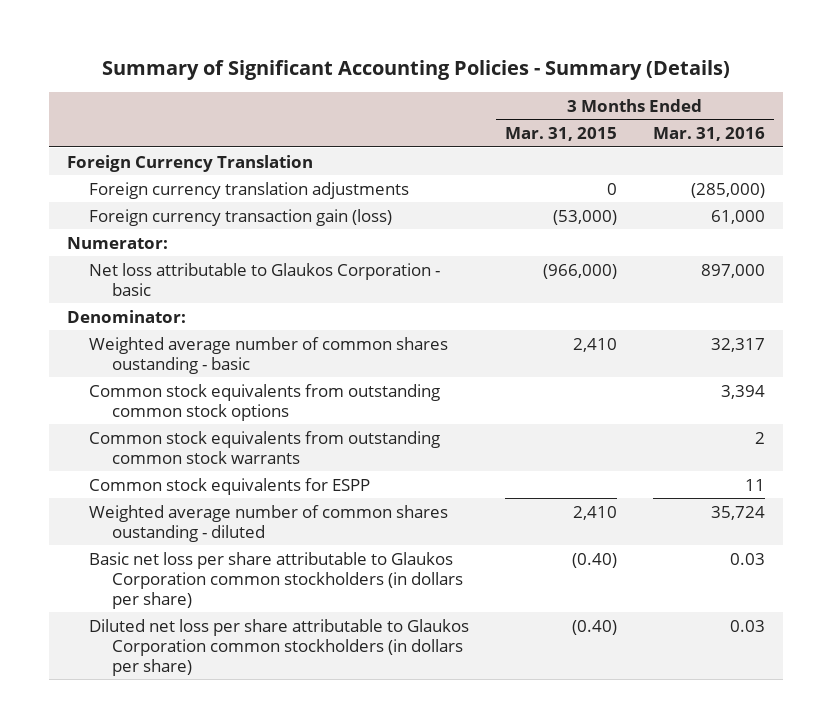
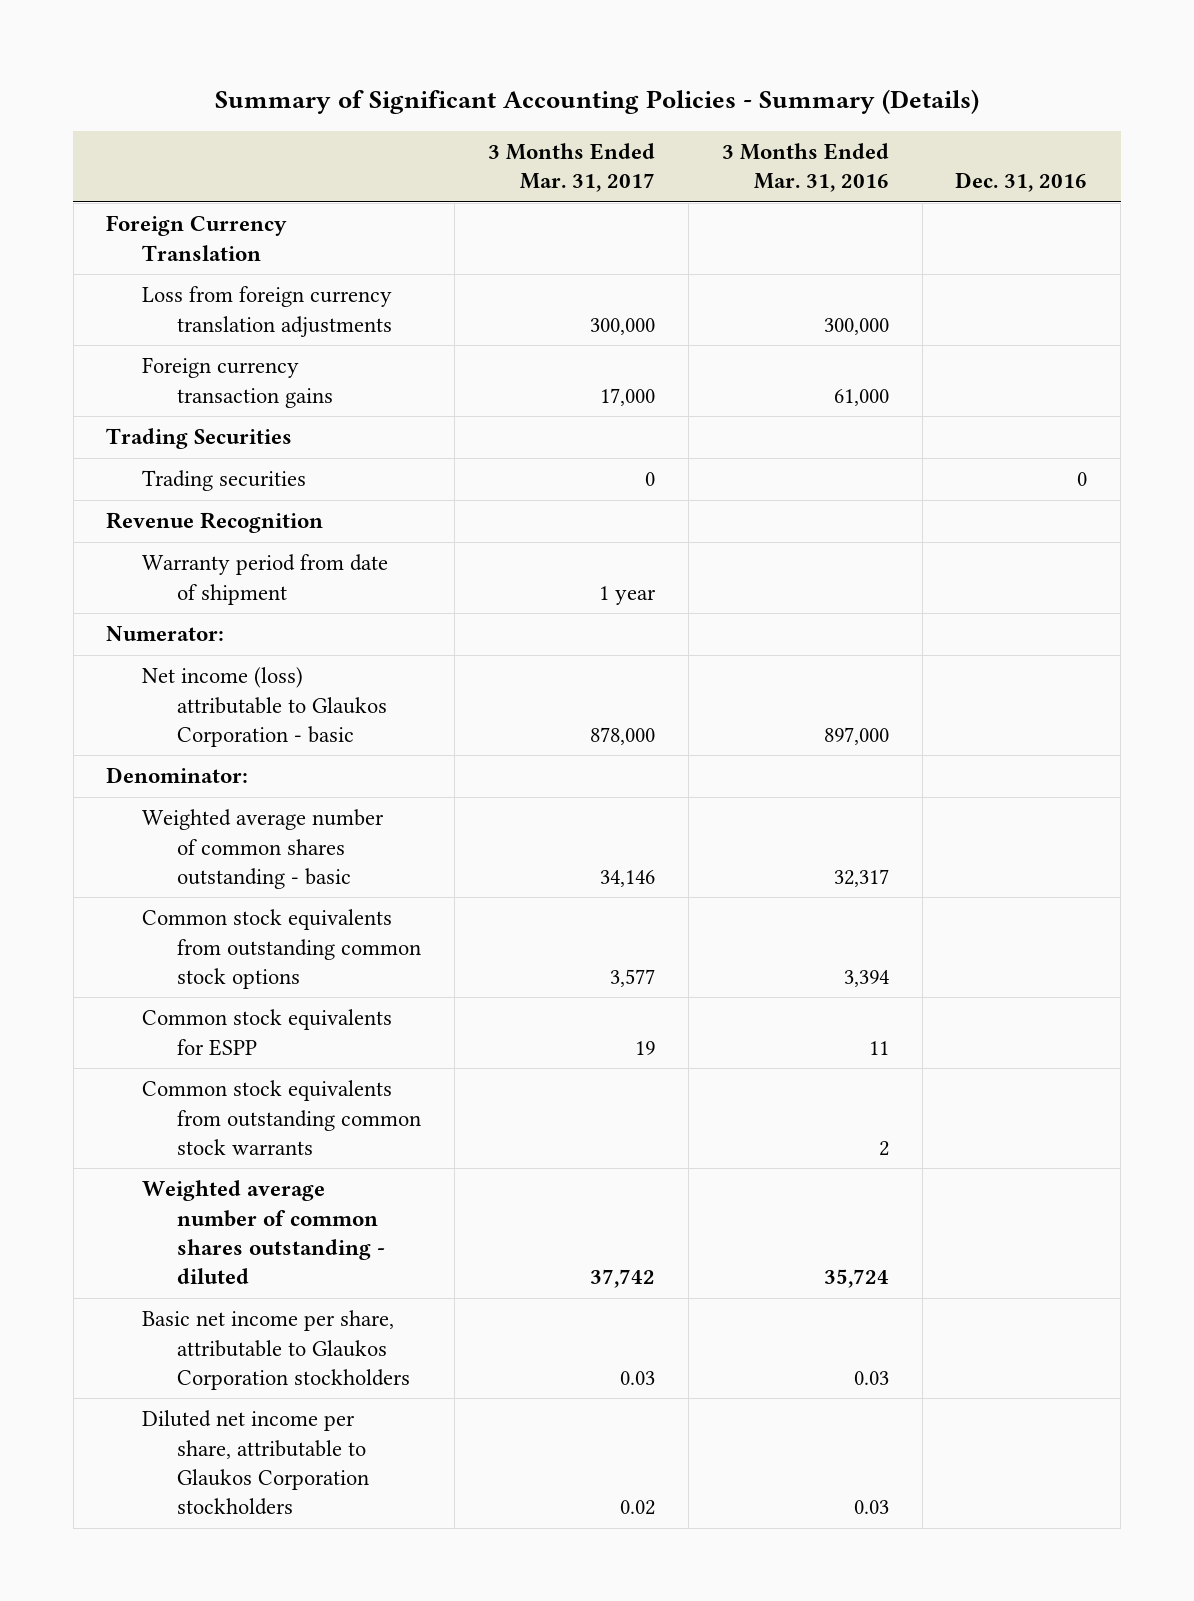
- | 3 Months Ended Mar. 31, 2015 | 3 Months Ended Mar. 31, 2016
+ | 3 Months Ended Mar. 31, 2017 | 3 Months Ended Mar. 31, 2016 | Dec. 31, 2016
- Foreign currency translation adjustments | 0 | (285,000)
- Foreign currency transaction gain (loss) | (53,000) | 61,000
+ Loss from foreign currency translation adjustments | 300,000 | 300,000 |
+ Foreign currency transaction gains | 17,000 | 61,000 |
+ Trading Securities
+ Trading securities | 0 | | 0
+ Revenue Recognition
+ Warranty period from date of shipment | 1 year | |
- Net loss attributable to Glaukos Corporation - basic | (966,000) | 897,000
+ Net income (loss) attributable to Glaukos Corporation - basic | 878,000 | 897,000 |
- Weighted average number of common shares oustanding - basic | 2,410 | 32,317
+ Weighted average number of common shares outstanding - basic | 34,146 | 32,317 |
- Weighted average number of common shares oustanding - diluted | 2,410 | 35,724
- Basic net loss per share attributable to Glaukos Corporation common stockholders (in dollars per share) | (0.40) | 0.03
- Diluted net loss per share attributable to Glaukos Corporation common stockholders (in dollars per share) | (0.40) | 0.03
moved down: Common stock equivalents from outstanding common stock warrants | | 2 |
+ Weighted average number of common shares outstanding - diluted | 37,742 | 35,724 |
+ Basic net income per share, attributable to Glaukos Corporation stockholders | 0.03 | 0.03 |
+ Diluted net income per share, attributable to Glaukos Corporation stockholders | 0.02 | 0.03 |

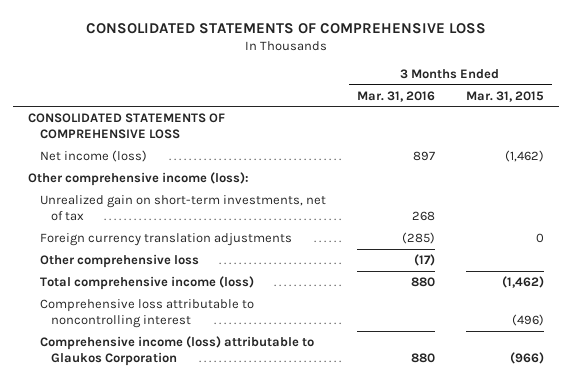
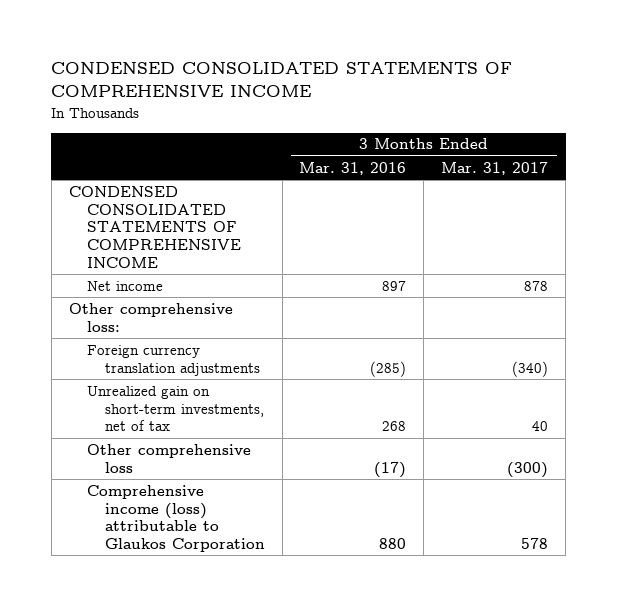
- CONSOLIDATED STATEMENTS OF COMPREHENSIVE LOSS
+ CONDENSED CONSOLIDATED STATEMENTS OF COMPREHENSIVE INCOME
- | 3 Months Ended Mar. 31, 2016 | 3 Months Ended Mar. 31, 2015
+ | 3 Months Ended Mar. 31, 2016 | 3 Months Ended Mar. 31, 2017
- CONSOLIDATED STATEMENTS OF COMPREHENSIVE LOSS
- Net income (loss) | 897 | (1,462)
- Other comprehensive income (loss):
+ CONDENSED CONSOLIDATED STATEMENTS OF COMPREHENSIVE INCOME
+ Net income | 897 | 878
+ Other comprehensive loss:
moved down: Unrealized gain on short-term investments, net of tax | 268 | 40
- Total comprehensive income (loss) | 880 | (1,462)
- Comprehensive loss attributable to noncontrolling interest | | (496)

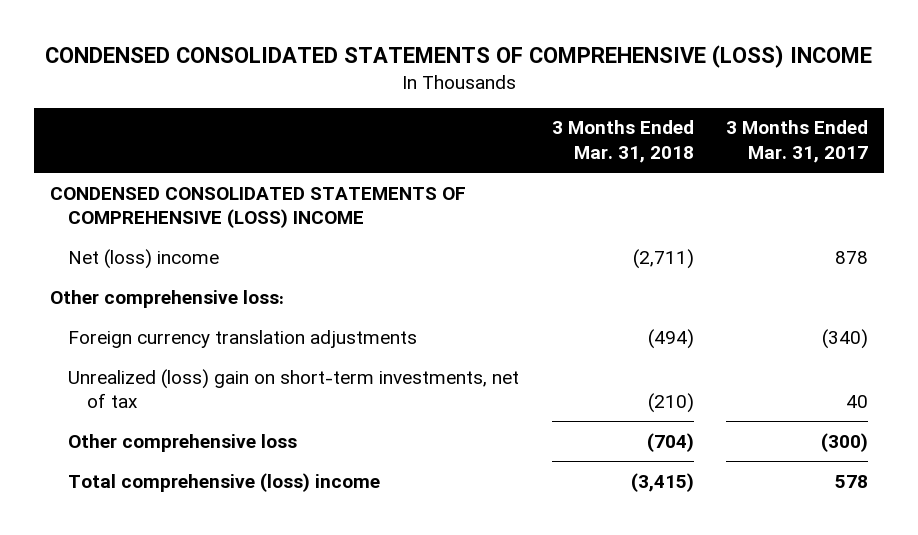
- CONDENSED CONSOLIDATED STATEMENTS OF COMPREHENSIVE INCOME
+ CONDENSED CONSOLIDATED STATEMENTS OF COMPREHENSIVE (LOSS) INCOME
- | 3 Months Ended Mar. 31, 2016 | 3 Months Ended Mar. 31, 2017
+ | 3 Months Ended Mar. 31, 2018 | 3 Months Ended Mar. 31, 2017
- CONDENSED CONSOLIDATED STATEMENTS OF COMPREHENSIVE INCOME
- Net income | 897 | 878
+ CONDENSED CONSOLIDATED STATEMENTS OF COMPREHENSIVE (LOSS) INCOME
+ Net (loss) income | (2,711) | 878
- Unrealized gain on short-term investments, net of tax | 268 | 40
+ Unrealized (loss) gain on short-term investments, net of tax | (210) | 40
- Comprehensive income (loss) attributable to Glaukos Corporation | 880 | 578
+ Total comprehensive (loss) income | (3,415) | 578

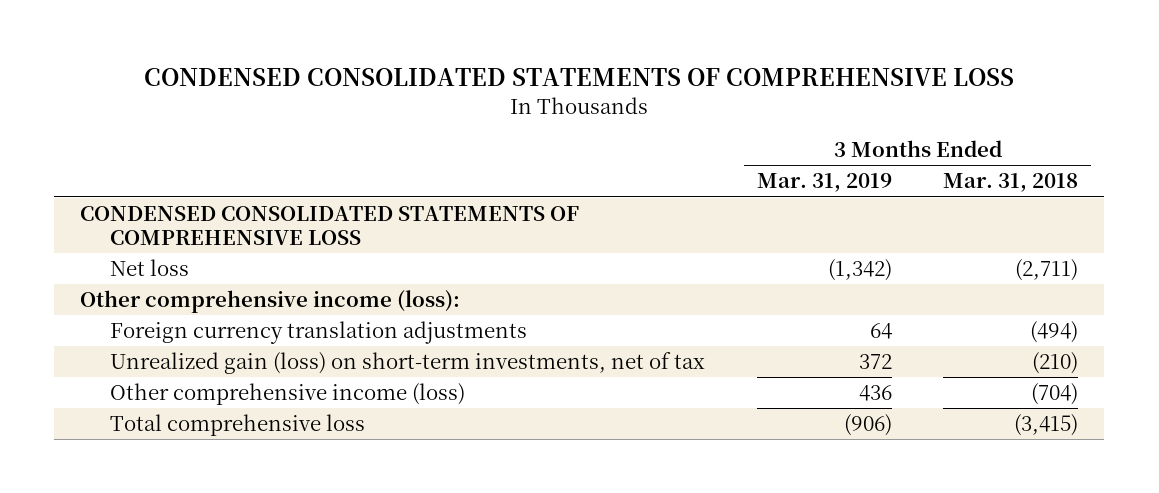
- CONDENSED CONSOLIDATED STATEMENTS OF COMPREHENSIVE (LOSS) INCOME
+ CONDENSED CONSOLIDATED STATEMENTS OF COMPREHENSIVE LOSS
- | 3 Months Ended Mar. 31, 2018 | 3 Months Ended Mar. 31, 2017
+ | 3 Months Ended Mar. 31, 2019 | 3 Months Ended Mar. 31, 2018
- CONDENSED CONSOLIDATED STATEMENTS OF COMPREHENSIVE (LOSS) INCOME
- Net (loss) income | (2,711) | 878
- Other comprehensive loss:
+ CONDENSED CONSOLIDATED STATEMENTS OF COMPREHENSIVE LOSS
+ Net loss | (1,342) | (2,711)
+ Other comprehensive income (loss):
- Unrealized (loss) gain on short-term investments, net of tax | (210) | 40
- Other comprehensive loss | (704) | (300)
- Total comprehensive (loss) income | (3,415) | 578
+ Unrealized gain (loss) on short-term investments, net of tax | 372 | (210)
+ Other comprehensive income (loss) | 436 | (704)
+ Total comprehensive loss | (906) | (3,415)

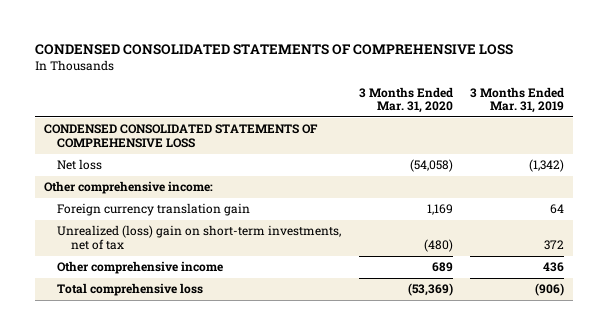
- | 3 Months Ended Mar. 31, 2019 | 3 Months Ended Mar. 31, 2018
+ | 3 Months Ended Mar. 31, 2020 | 3 Months Ended Mar. 31, 2019
- Other comprehensive income (loss):
- Foreign currency translation adjustments | 64 | (494)
- Unrealized gain (loss) on short-term investments, net of tax | 372 | (210)
- Other comprehensive income (loss) | 436 | (704)
+ Other comprehensive income:
+ Foreign currency translation gain | 1,169 | 64
+ Unrealized (loss) gain on short-term investments, net of tax | (480) | 372
+ Other comprehensive income | 689 | 436

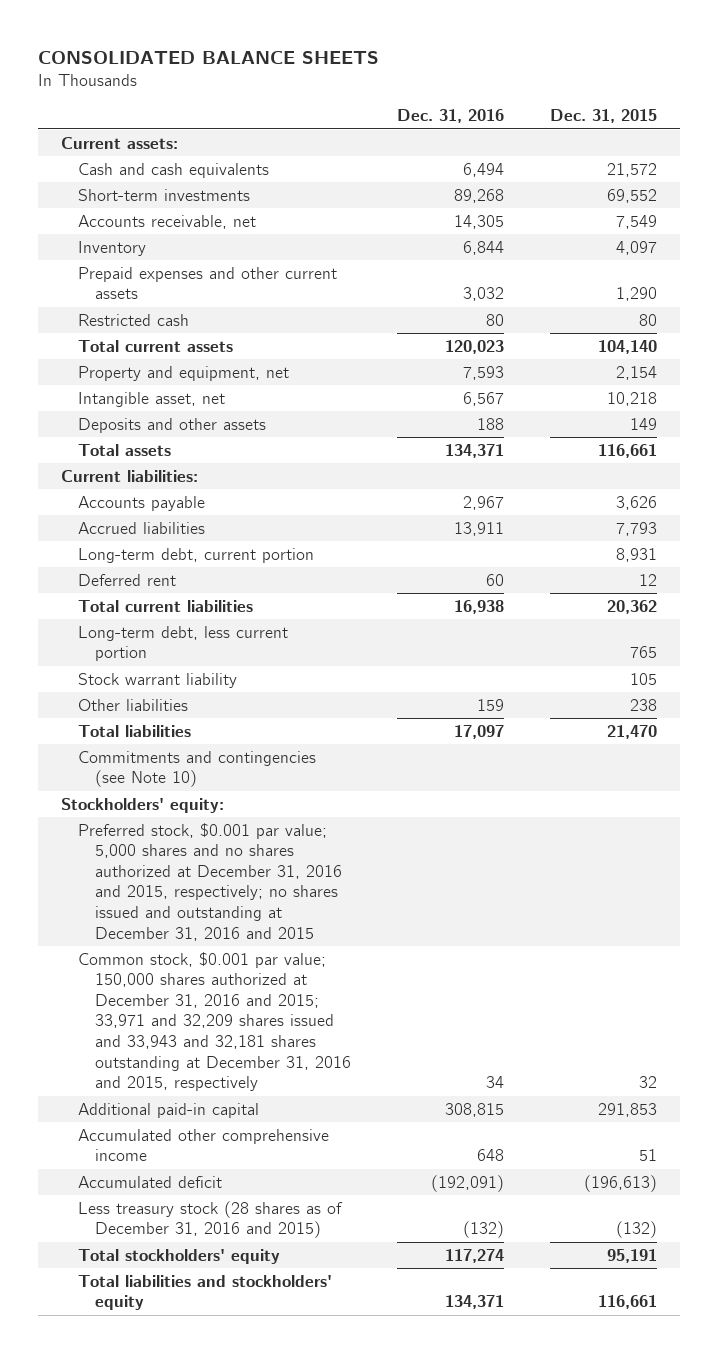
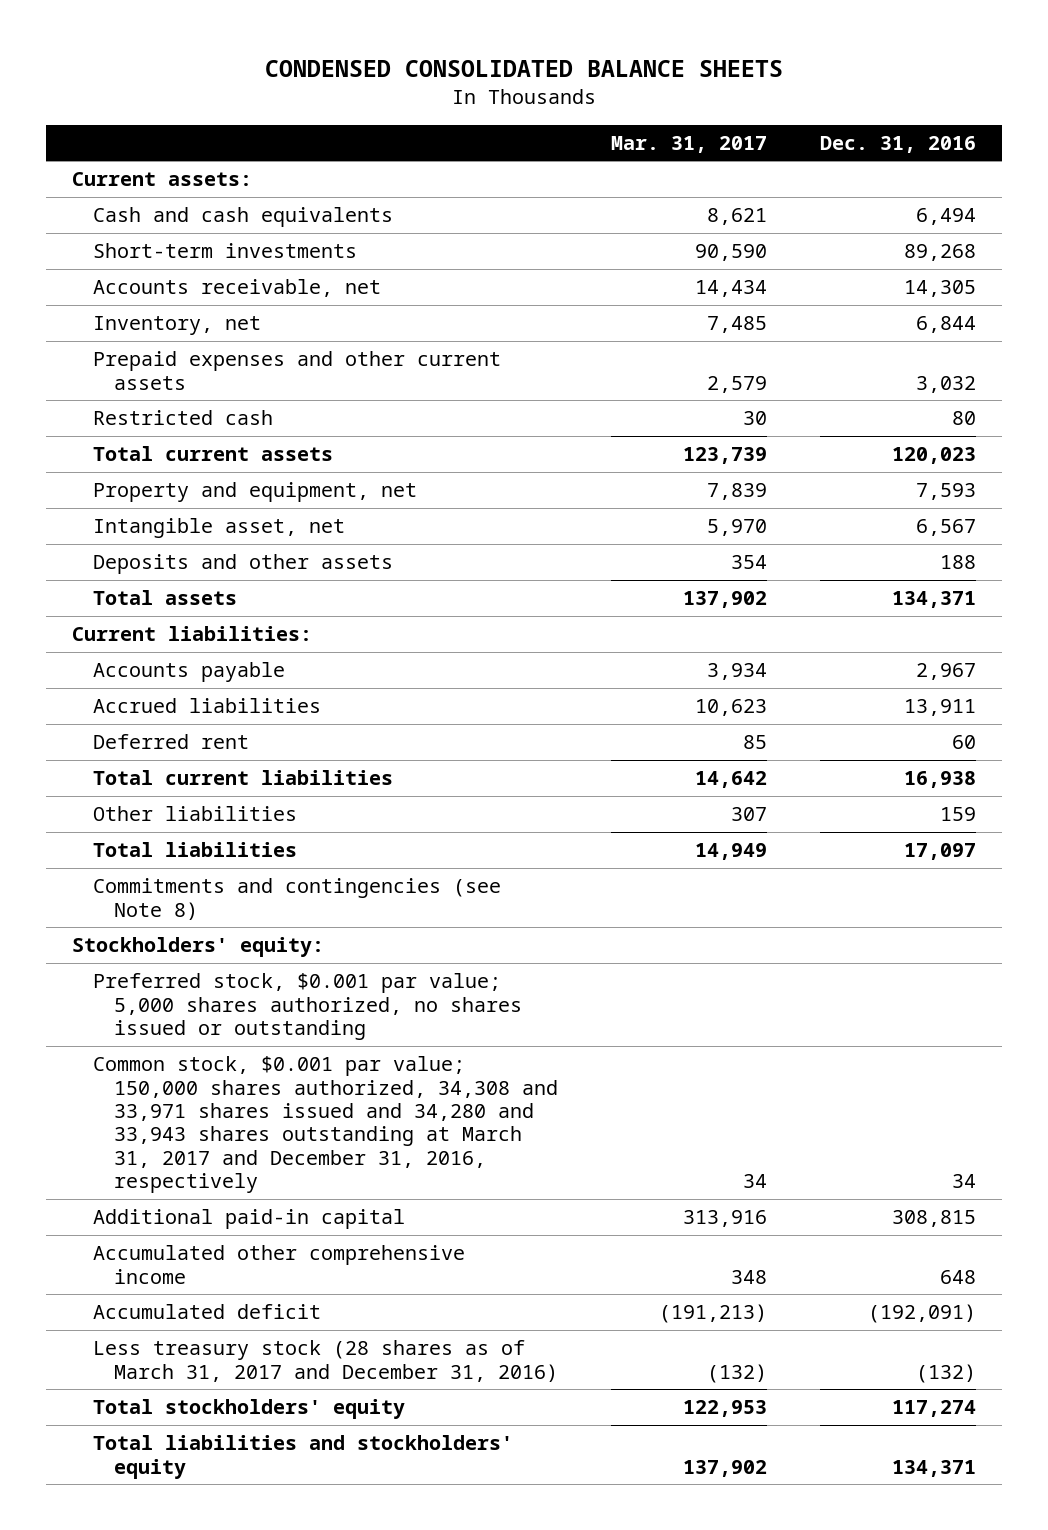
- CONSOLIDATED BALANCE SHEETS
+ CONDENSED CONSOLIDATED BALANCE SHEETS
- | Dec. 31, 2016 | Dec. 31, 2015
+ | Mar. 31, 2017 | Dec. 31, 2016
- Inventory | 6,844 | 4,097
+ Inventory, net | 7,485 | 6,844
- Long-term debt, current portion | | 8,931
- Long-term debt, less current portion | | 765
- Stock warrant liability | | 105
- Commitments and contingencies (see Note 10)
+ Commitments and contingencies (see Note 8)
- Preferred stock, $0.001 par value; 5,000 shares and no shares authorized at December 31, 2016 and 2015, respectively; no shares issued and outstanding at December 31, 2016 and 2015
- Common stock, $0.001 par value; 150,000 shares authorized at December 31, 2016 and 2015; 33,971 and 32,209 shares issued and 33,943 and 32,181 shares outstanding at December 31, 2016 and 2015, respectively | 34 | 32
+ Preferred stock, $0.001 par value; 5,000 shares authorized, no shares issued or outstanding
+ Common stock, $0.001 par value; 150,000 shares authorized, 34,308 and 33,971 shares issued and 34,280 and 33,943 shares outstanding at March 31, 2017 and December 31, 2016, respectively | 34 | 34
- Less treasury stock (28 shares as of December 31, 2016 and 2015) | (132) | (132)
+ Less treasury stock (28 shares as of March 31, 2017 and December 31, 2016) | (132) | (132)

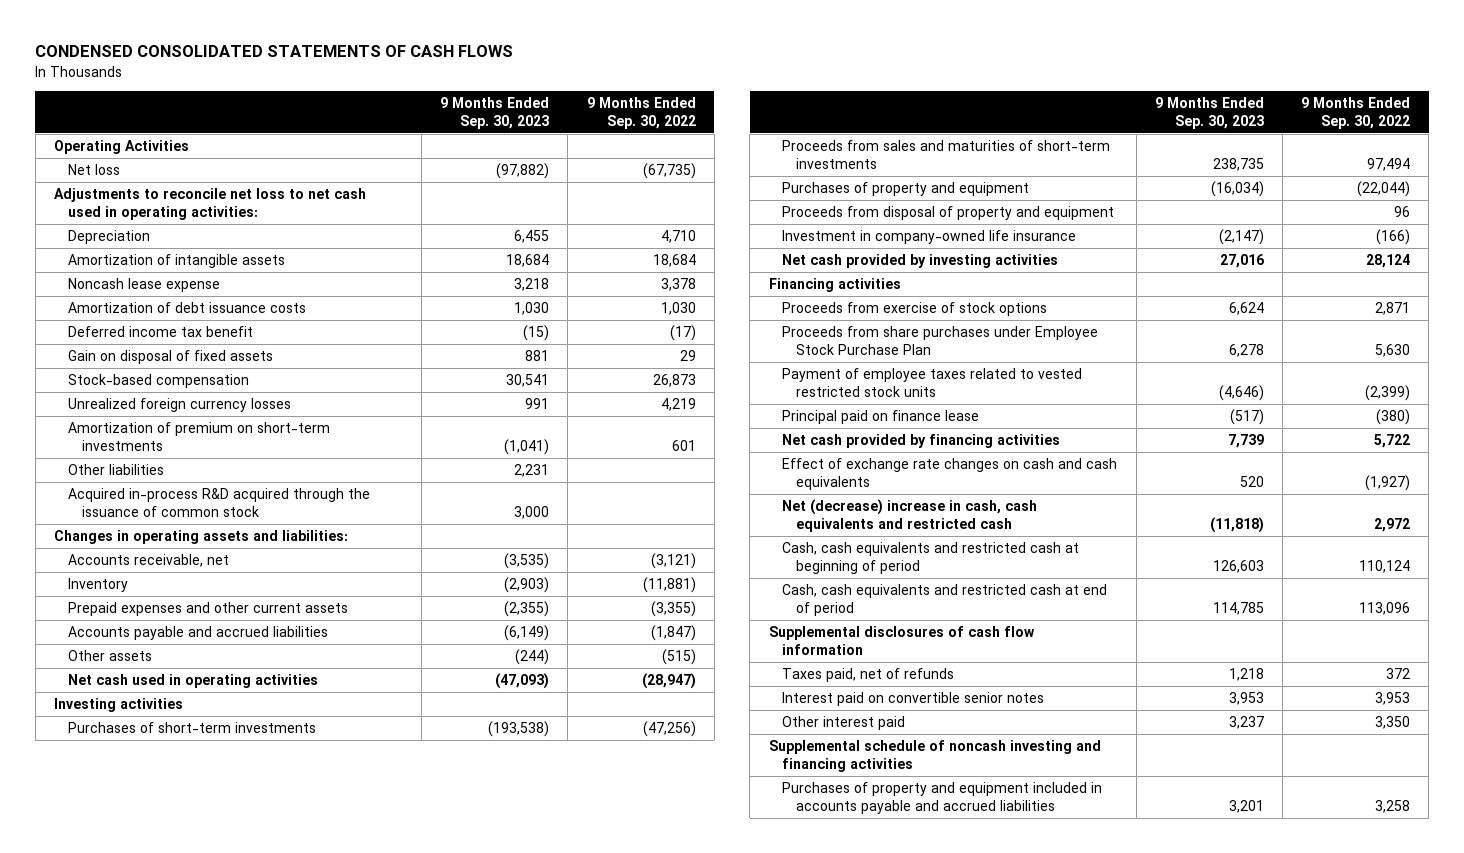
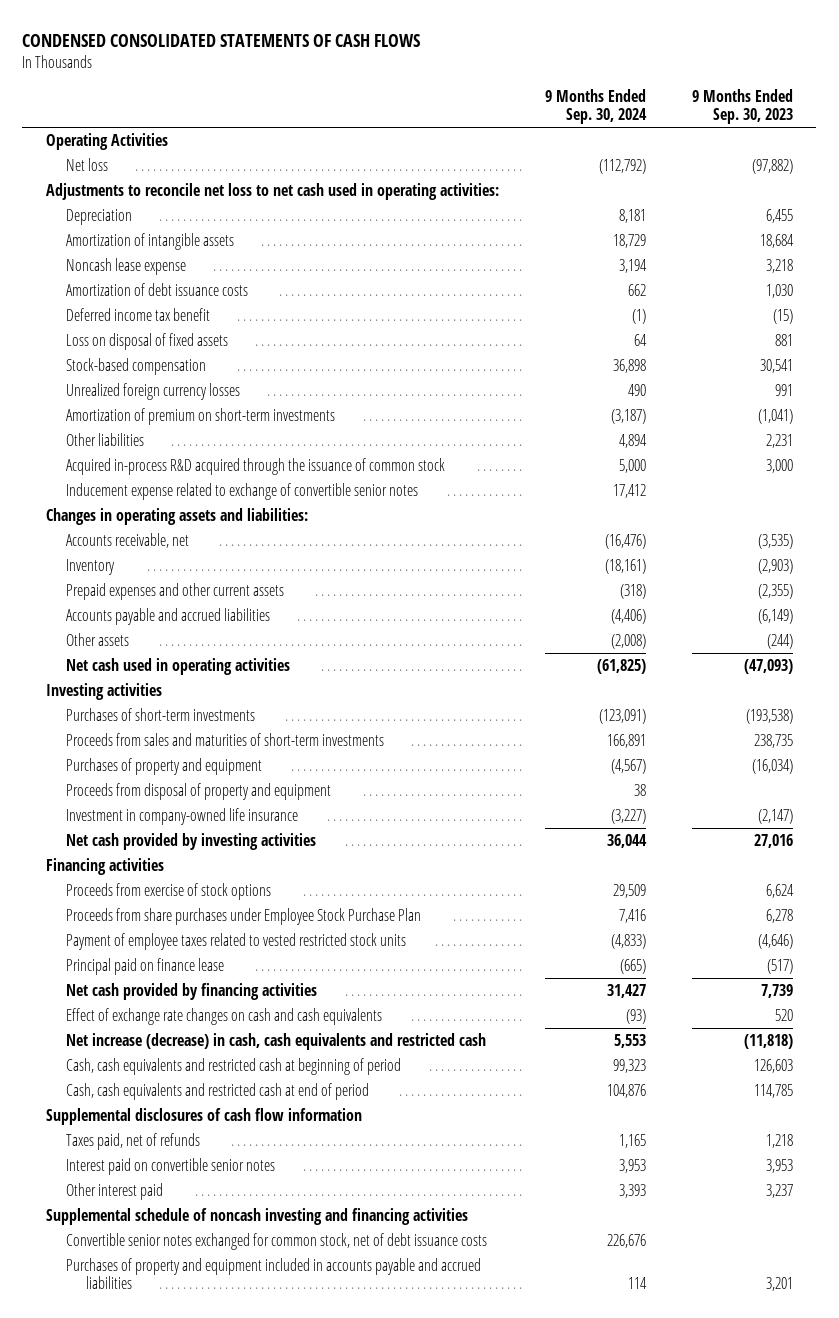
- | 9 Months Ended Sep. 30, 2023 | 9 Months Ended Sep. 30, 2022
+ | 9 Months Ended Sep. 30, 2024 | 9 Months Ended Sep. 30, 2023
- Gain on disposal of fixed assets | 881 | 29
+ Loss on disposal of fixed assets | 64 | 881
+ Inducement expense related to exchange of convertible senior notes | 17,412 |
- Net (decrease) increase in cash, cash equivalents and restricted cash | (11,818) | 2,972
+ Net increase (decrease) in cash, cash equivalents and restricted cash | 5,553 | (11,818)
+ Convertible senior notes exchanged for common stock, net of debt issuance costs | 226,676 |

